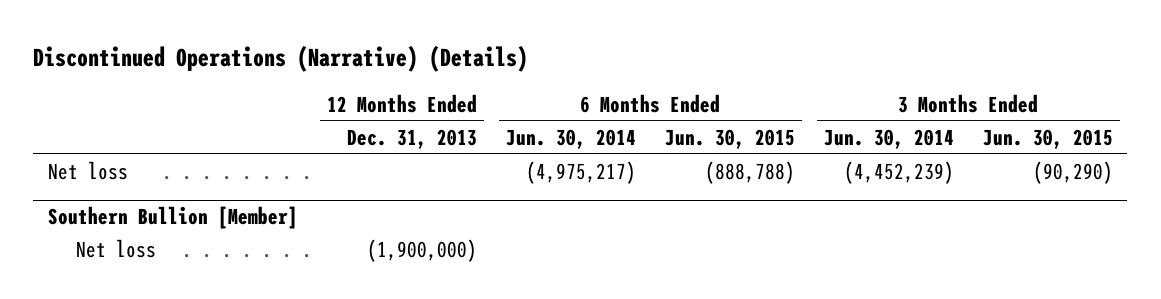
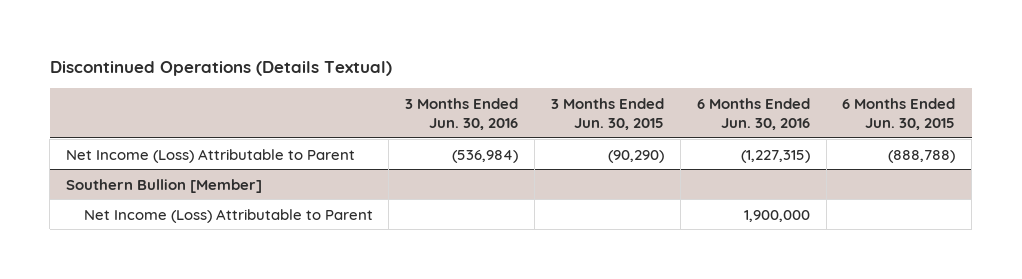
- Discontinued Operations (Narrative) (Details)
+ Discontinued Operations (Details Textual)
- | 12 Months Ended Dec. 31, 2013 | 6 Months Ended Jun. 30, 2014 | 6 Months Ended Jun. 30, 2015 | 3 Months Ended Jun. 30, 2014 | 3 Months Ended Jun. 30, 2015
+ | 3 Months Ended Jun. 30, 2016 | 3 Months Ended Jun. 30, 2015 | 6 Months Ended Jun. 30, 2016 | 6 Months Ended Jun. 30, 2015
- Net loss | | (4,975,217) | (888,788) | (4,452,239) | (90,290)
+ Net Income (Loss) Attributable to Parent | (536,984) | (90,290) | (1,227,315) | (888,788)
@ Southern Bullion [Member]
- Net loss | (1,900,000) | | | |
+ Net Income (Loss) Attributable to Parent | | | 1,900,000 |

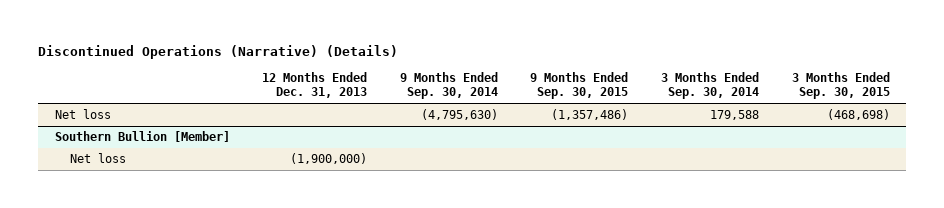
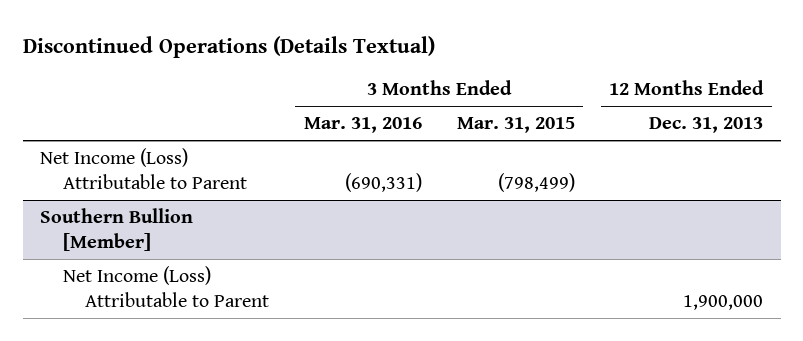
- Discontinued Operations (Narrative) (Details)
+ Discontinued Operations (Details Textual)
- | 12 Months Ended Dec. 31, 2013 | 9 Months Ended Sep. 30, 2014 | 9 Months Ended Sep. 30, 2015 | 3 Months Ended Sep. 30, 2014 | 3 Months Ended Sep. 30, 2015
+ | 3 Months Ended Mar. 31, 2016 | 3 Months Ended Mar. 31, 2015 | 12 Months Ended Dec. 31, 2013
- Net loss | | (4,795,630) | (1,357,486) | 179,588 | (468,698)
+ Net Income (Loss) Attributable to Parent | (690,331) | (798,499) |
@ Southern Bullion [Member]
- Net loss | (1,900,000) | | | |
+ Net Income (Loss) Attributable to Parent | | | 1,900,000

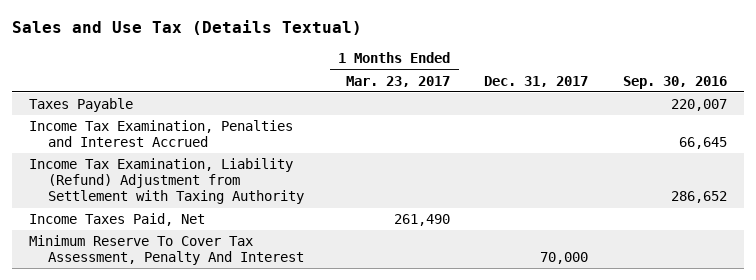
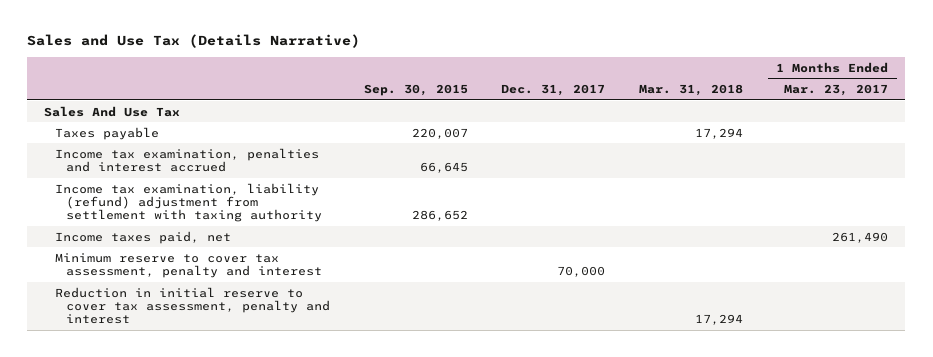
- Sales and Use Tax (Details Textual)
+ Sales and Use Tax (Details Narrative)
- | 1 Months Ended Mar. 23, 2017 | Dec. 31, 2017 | Sep. 30, 2016
+ | Sep. 30, 2015 | Dec. 31, 2017 | Mar. 31, 2018 | 1 Months Ended Mar. 23, 2017
- Taxes Payable | | | 220,007
- Income Tax Examination, Penalties and Interest Accrued | | | 66,645
- Income Tax Examination, Liability (Refund) Adjustment from Settlement with Taxing Authority | | | 286,652
- Income Taxes Paid, Net | 261,490 | |
- Minimum Reserve To Cover Tax Assessment, Penalty And Interest | | 70,000 |
+ Sales And Use Tax
+ Taxes payable | 220,007 | | 17,294 |
+ Income tax examination, penalties and interest accrued | 66,645 | | |
+ Income tax examination, liability (refund) adjustment from settlement with taxing authority | 286,652 | | |
+ Income taxes paid, net | | | | 261,490
+ Minimum reserve to cover tax assessment, penalty and interest | | 70,000 | |
+ Reduction in initial reserve to cover tax assessment, penalty and interest | | | 17,294 |

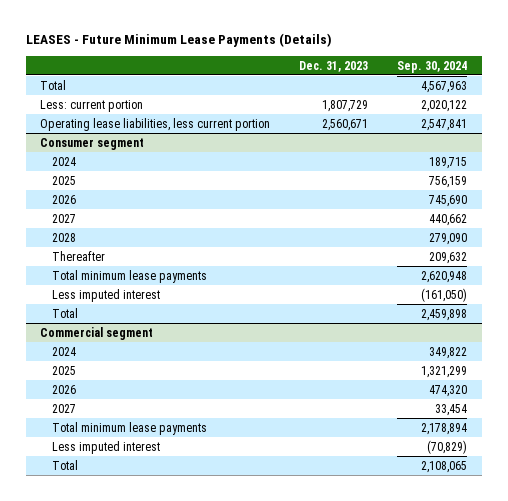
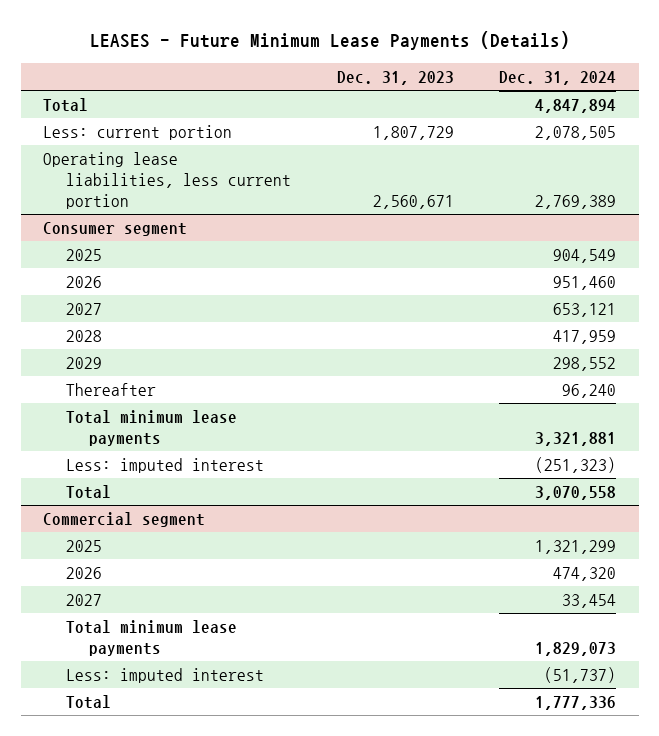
- | Dec. 31, 2023 | Sep. 30, 2024
+ | Dec. 31, 2023 | Dec. 31, 2024
@ Consumer segment
- 2024 | | 189,715
+ 2029 | | 298,552
- Less imputed interest | | (161,050)
+ Less: imputed interest | | (251,323)
@ Commercial segment
- 2024 | | 349,822
- Less imputed interest | | (70,829)
+ Less: imputed interest | | (51,737)

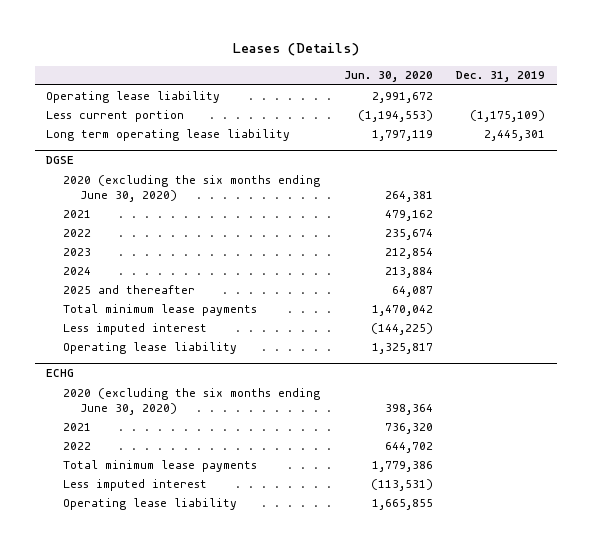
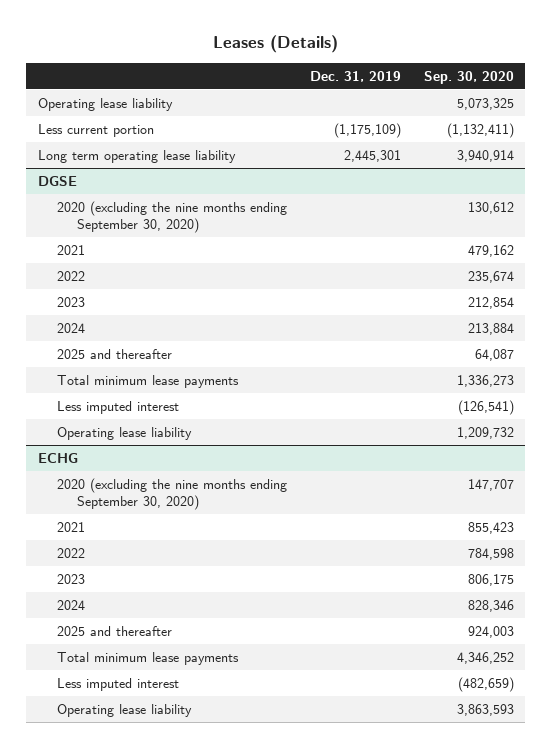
- | Jun. 30, 2020 | Dec. 31, 2019
+ | Dec. 31, 2019 | Sep. 30, 2020
@ DGSE
- 2020 (excluding the six months ending June 30, 2020) | 264,381 |
+ 2020 (excluding the nine months ending September 30, 2020) | | 130,612
@ ECHG
- 2020 (excluding the six months ending June 30, 2020) | 398,364 |
+ 2020 (excluding the nine months ending September 30, 2020) | | 147,707
+ 2023 | | 806,175
+ 2024 | | 828,346
+ 2025 and thereafter | | 924,003

